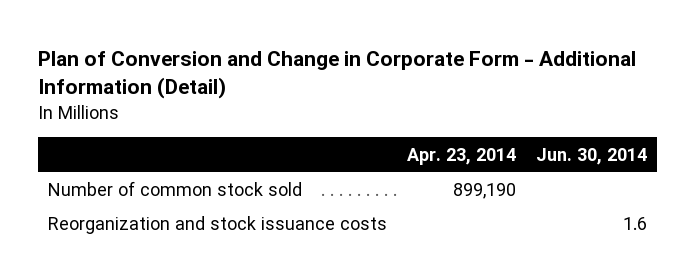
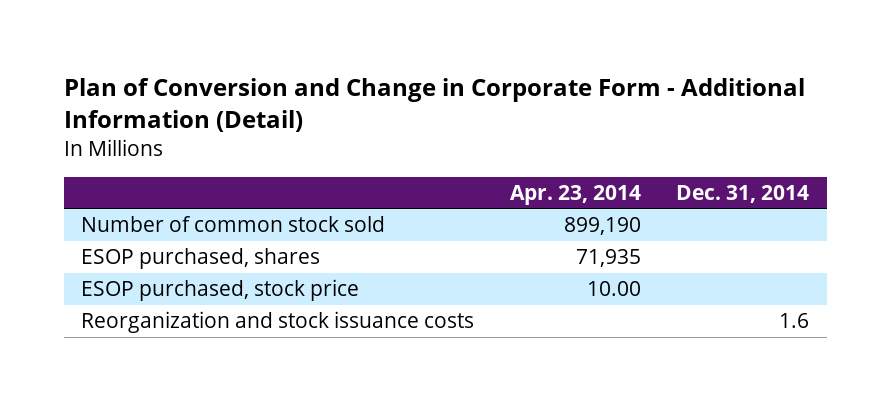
- | Apr. 23, 2014 | Jun. 30, 2014
+ | Apr. 23, 2014 | Dec. 31, 2014
+ ESOP purchased, shares | 71,935 |
+ ESOP purchased, stock price | 10.00 |

